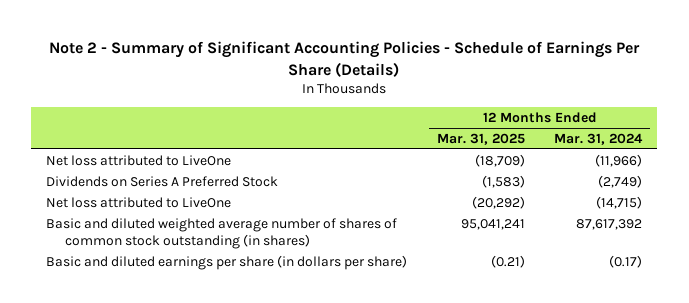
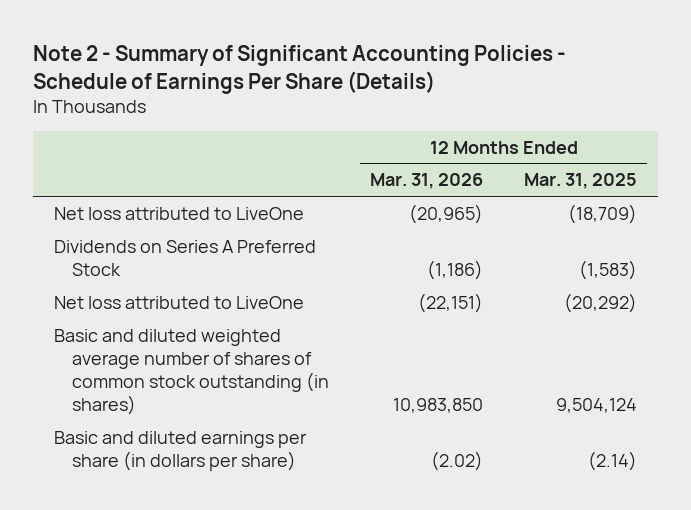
- | 12 Months Ended Mar. 31, 2025 | 12 Months Ended Mar. 31, 2024
+ | 12 Months Ended Mar. 31, 2026 | 12 Months Ended Mar. 31, 2025
- Basic and diluted weighted average number of shares of common stock outstanding (in shares) | 95,041,241 | 87,617,392
- Basic and diluted earnings per share (in dollars per share) | (0.21) | (0.17)
+ Basic and diluted weighted average number of shares of common stock outstanding (in shares) | 10,983,850 | 9,504,124
+ Basic and diluted earnings per share (in dollars per share) | (2.02) | (2.14)

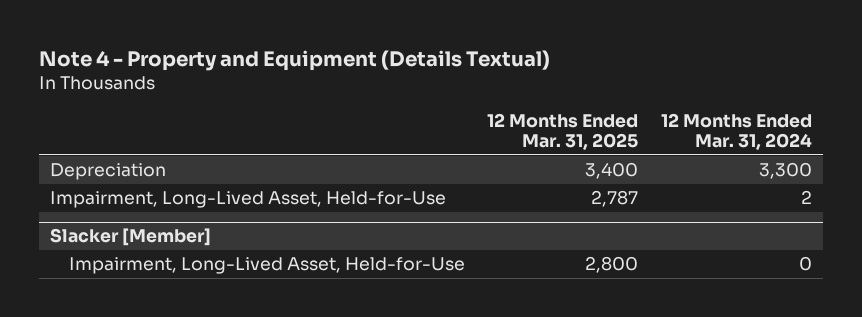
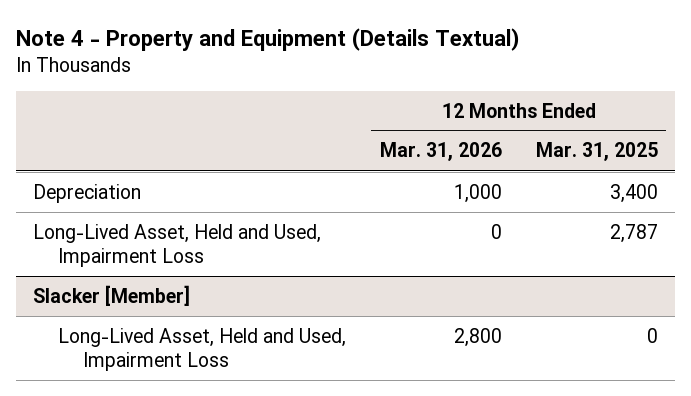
- | 12 Months Ended Mar. 31, 2025 | 12 Months Ended Mar. 31, 2024
+ | 12 Months Ended Mar. 31, 2026 | 12 Months Ended Mar. 31, 2025
- Impairment, Long-Lived Asset, Held-for-Use | 2,787 | 2
+ Long-Lived Asset, Held and Used, Impairment Loss | 0 | 2,787
@ Slacker [Member]
- Impairment, Long-Lived Asset, Held-for-Use | 2,800 | 0
+ Long-Lived Asset, Held and Used, Impairment Loss | 2,800 | 0

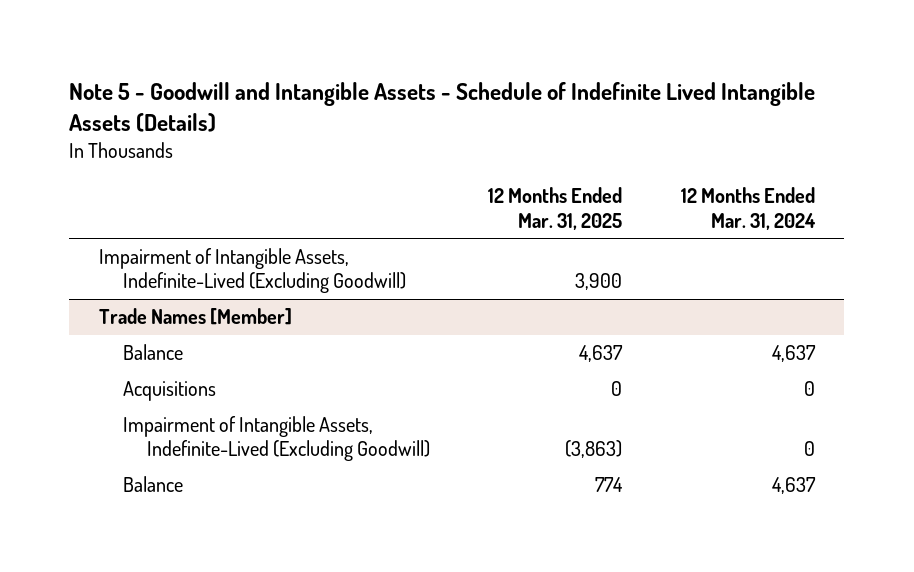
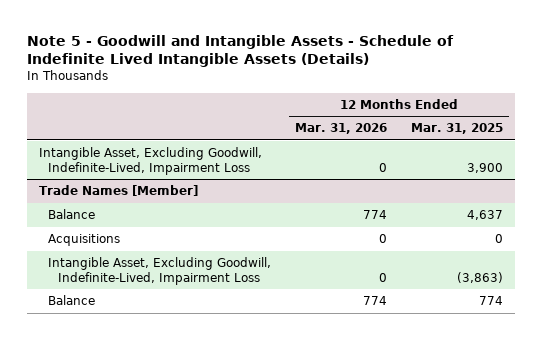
- | 12 Months Ended Mar. 31, 2025 | 12 Months Ended Mar. 31, 2024
+ | 12 Months Ended Mar. 31, 2026 | 12 Months Ended Mar. 31, 2025
- Impairment of Intangible Assets, Indefinite-Lived (Excluding Goodwill) | 3,900 |
+ Intangible Asset, Excluding Goodwill, Indefinite-Lived, Impairment Loss | 0 | 3,900
@ Trade Names [Member]
- Impairment of Intangible Assets, Indefinite-Lived (Excluding Goodwill) | (3,863) | 0
+ Intangible Asset, Excluding Goodwill, Indefinite-Lived, Impairment Loss | 0 | (3,863)

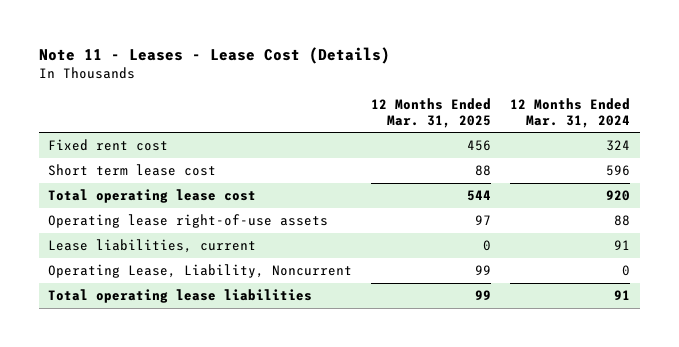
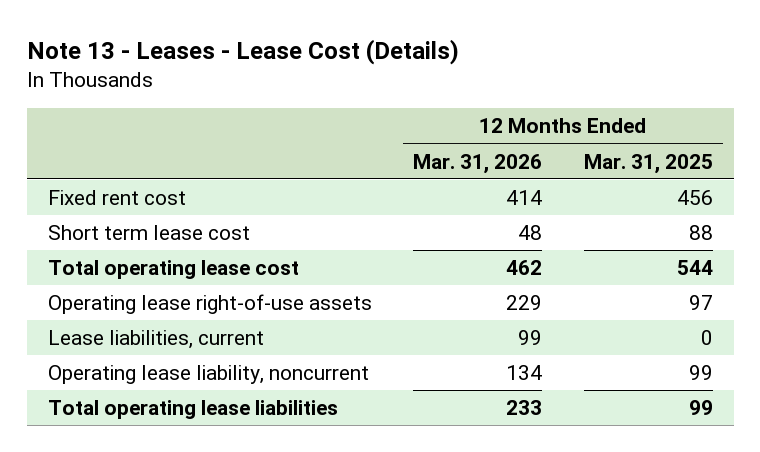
- Note 11 - Leases - Lease Cost (Details)
+ Note 13 - Leases - Lease Cost (Details)
- | 12 Months Ended Mar. 31, 2025 | 12 Months Ended Mar. 31, 2024
+ | 12 Months Ended Mar. 31, 2026 | 12 Months Ended Mar. 31, 2025
- Operating Lease, Liability, Noncurrent | 99 | 0
+ Operating lease liability, noncurrent | 134 | 99

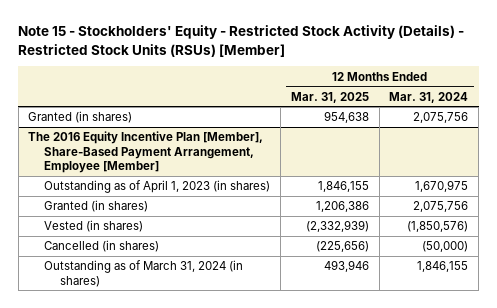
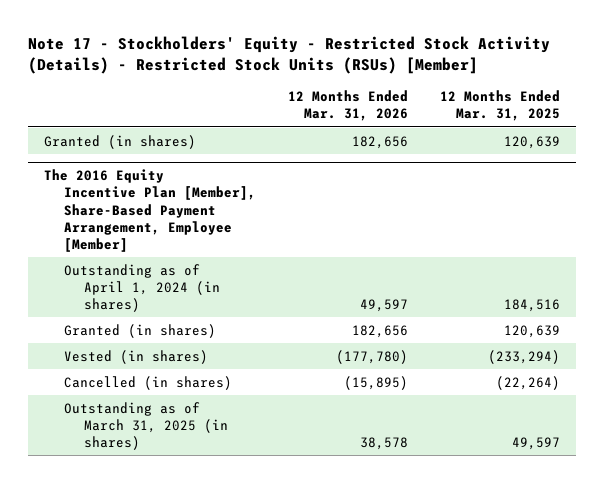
- Note 15 - Stockholders' Equity - Restricted Stock Activity (Details) - Restricted Stock Units (RSUs) [Member]
+ Note 17 - Stockholders' Equity - Restricted Stock Activity (Details) - Restricted Stock Units (RSUs) [Member]
- | 12 Months Ended Mar. 31, 2025 | 12 Months Ended Mar. 31, 2024
+ | 12 Months Ended Mar. 31, 2026 | 12 Months Ended Mar. 31, 2025
- Granted (in shares) | 954,638 | 2,075,756
+ Granted (in shares) | 182,656 | 120,639
@ The 2016 Equity Incentive Plan [Member], Share-Based Payment Arrangement, Employee [Member]
- Outstanding as of April 1, 2023 (in shares) | 1,846,155 | 1,670,975
- Granted (in shares) | 1,206,386 | 2,075,756
- Vested (in shares) | (2,332,939) | (1,850,576)
- Cancelled (in shares) | (225,656) | (50,000)
- Outstanding as of March 31, 2024 (in shares) | 493,946 | 1,846,155
+ Outstanding as of April 1, 2024 (in shares) | 49,597 | 184,516
+ Granted (in shares) | 182,656 | 120,639
+ Vested (in shares) | (177,780) | (233,294)
+ Cancelled (in shares) | (15,895) | (22,264)
+ Outstanding as of March 31, 2025 (in shares) | 38,578 | 49,597

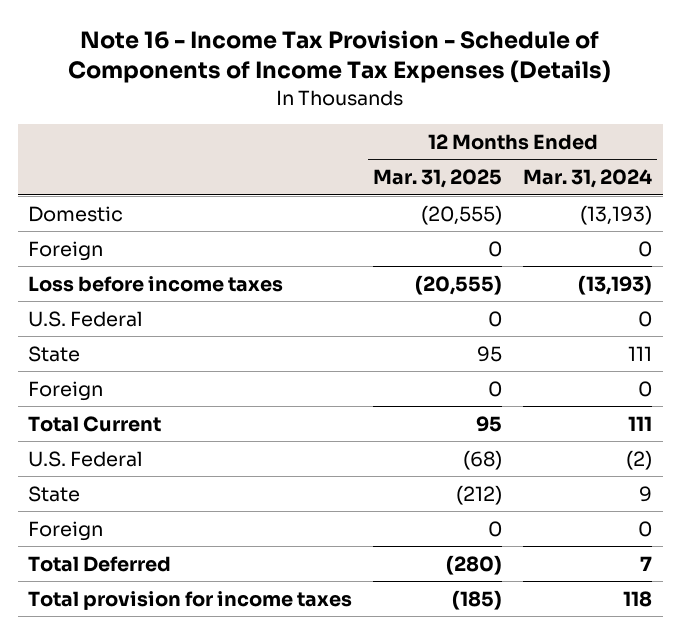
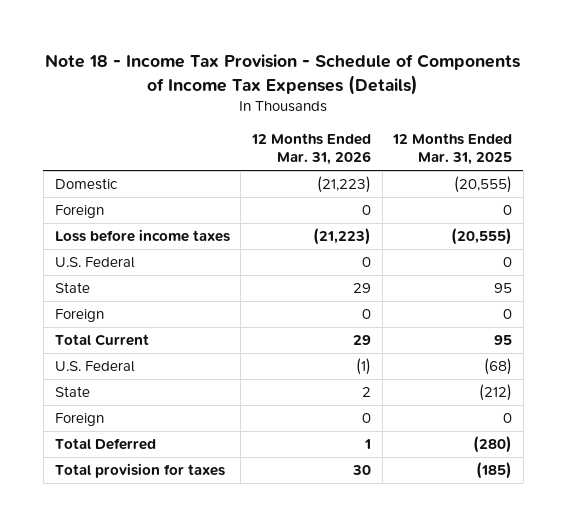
- Note 16 - Income Tax Provision - Schedule of Components of Income Tax Expenses (Details)
+ Note 18 - Income Tax Provision - Schedule of Components of Income Tax Expenses (Details)
- | 12 Months Ended Mar. 31, 2025 | 12 Months Ended Mar. 31, 2024
+ | 12 Months Ended Mar. 31, 2026 | 12 Months Ended Mar. 31, 2025
- Total provision for income taxes | (185) | 118
+ Total provision for taxes | 30 | (185)

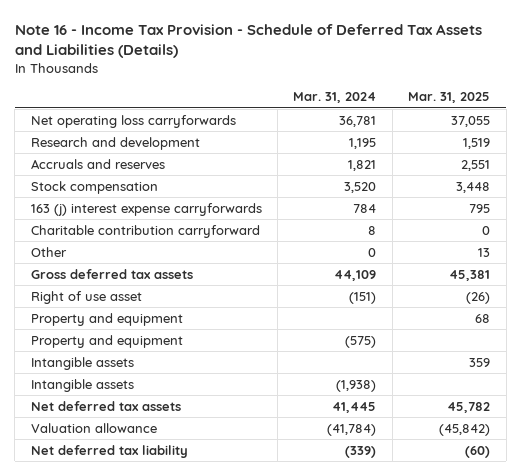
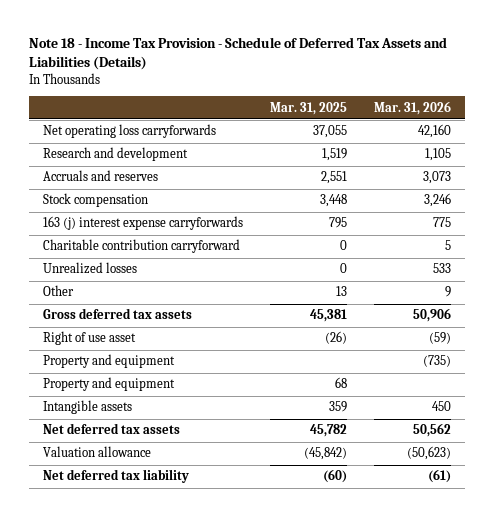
- Note 16 - Income Tax Provision - Schedule of Deferred Tax Assets and Liabilities (Details)
+ Note 18 - Income Tax Provision - Schedule of Deferred Tax Assets and Liabilities (Details)
- | Mar. 31, 2024 | Mar. 31, 2025
+ | Mar. 31, 2025 | Mar. 31, 2026
+ Unrealized losses | 0 | 533
moved down: Property and equipment | 68 |
- Intangible assets | (1,938) |

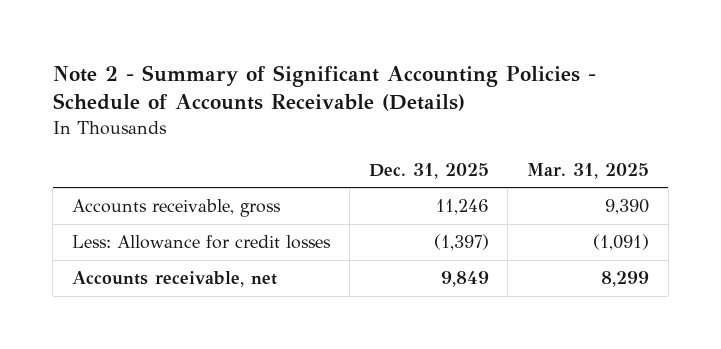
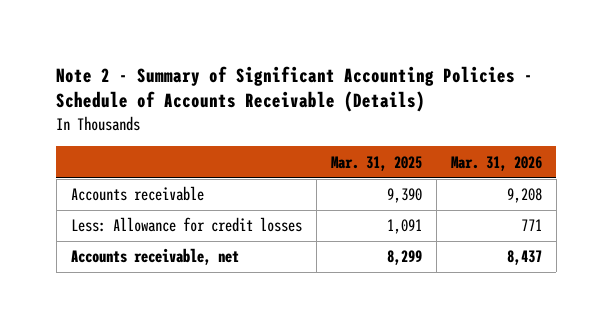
- | Dec. 31, 2025 | Mar. 31, 2025
+ | Mar. 31, 2025 | Mar. 31, 2026
- Accounts receivable, gross | 11,246 | 9,390
- Less: Allowance for credit losses | (1,397) | (1,091)
+ Accounts receivable | 9,390 | 9,208
+ Less: Allowance for credit losses | 1,091 | 771

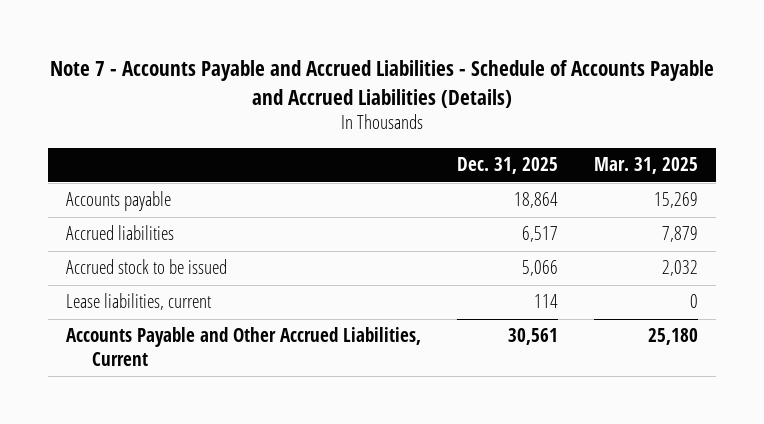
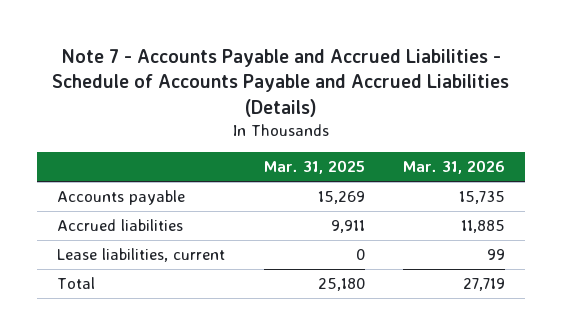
- | Dec. 31, 2025 | Mar. 31, 2025
+ | Mar. 31, 2025 | Mar. 31, 2026
- Accrued liabilities | 6,517 | 7,879
- Accrued stock to be issued | 5,066 | 2,032
+ Accrued liabilities | 9,911 | 11,885
- Accounts Payable and Other Accrued Liabilities, Current | 30,561 | 25,180
+ Total | 25,180 | 27,719

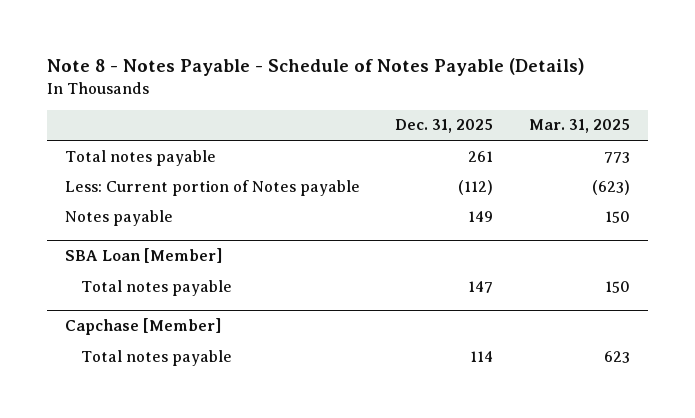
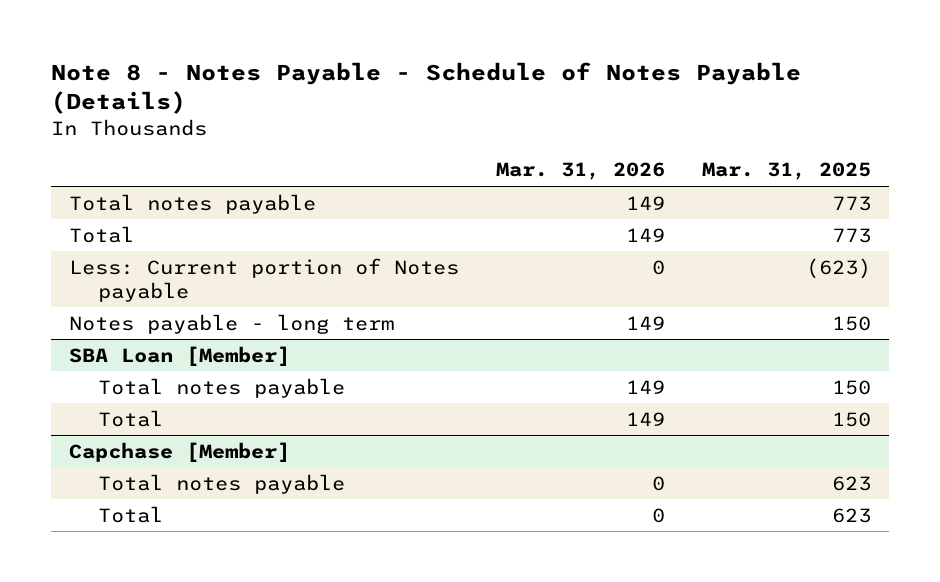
- | Dec. 31, 2025 | Mar. 31, 2025
+ | Mar. 31, 2026 | Mar. 31, 2025
+ Total | 149 | 773
- Notes payable | 149 | 150
+ Notes payable - long term | 149 | 150
@ SBA Loan [Member]
+ Total | 149 | 150
@ Capchase [Member]
+ Total | 0 | 623

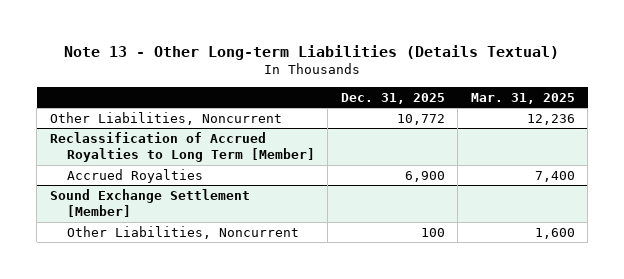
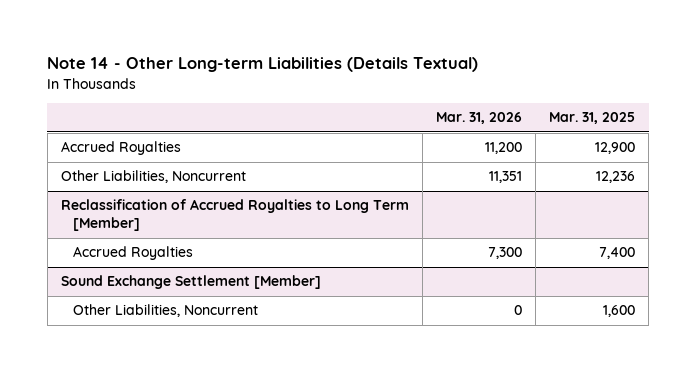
- Note 13 - Other Long-term Liabilities (Details Textual)
+ Note 14 - Other Long-term Liabilities (Details Textual)
- | Dec. 31, 2025 | Mar. 31, 2025
+ | Mar. 31, 2026 | Mar. 31, 2025
+ Accrued Royalties | 11,200 | 12,900

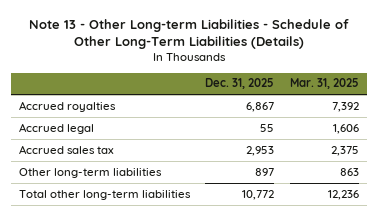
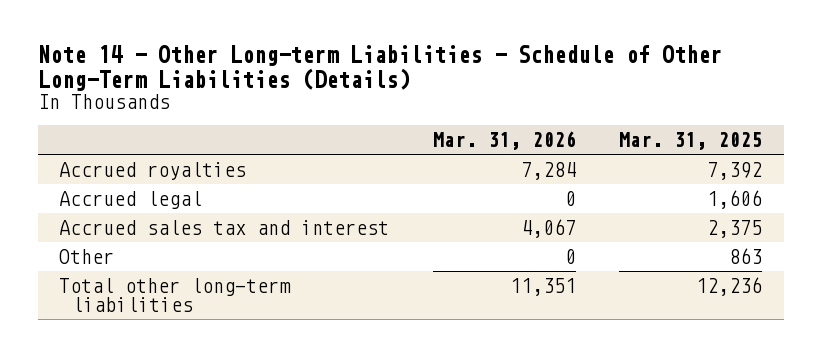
- Note 13 - Other Long-term Liabilities - Schedule of Other Long-Term Liabilities (Details)
+ Note 14 - Other Long-term Liabilities - Schedule of Other Long-Term Liabilities (Details)
- | Dec. 31, 2025 | Mar. 31, 2025
+ | Mar. 31, 2026 | Mar. 31, 2025
- Accrued sales tax | 2,953 | 2,375
- Other long-term liabilities | 897 | 863
+ Accrued sales tax and interest | 4,067 | 2,375
+ Other | 0 | 863

